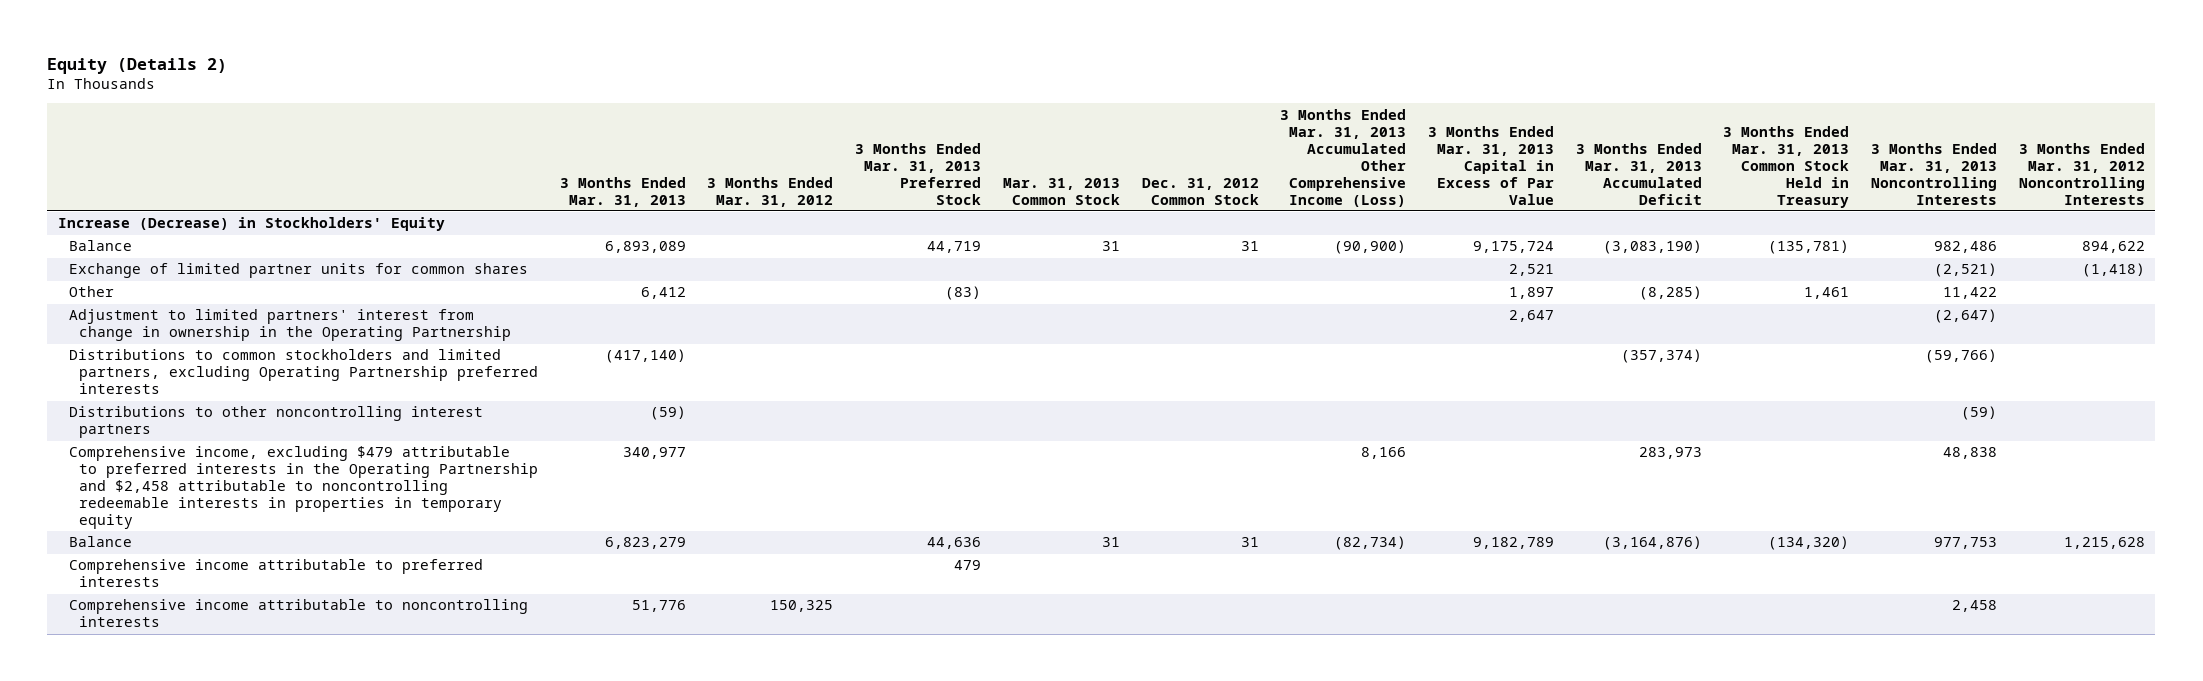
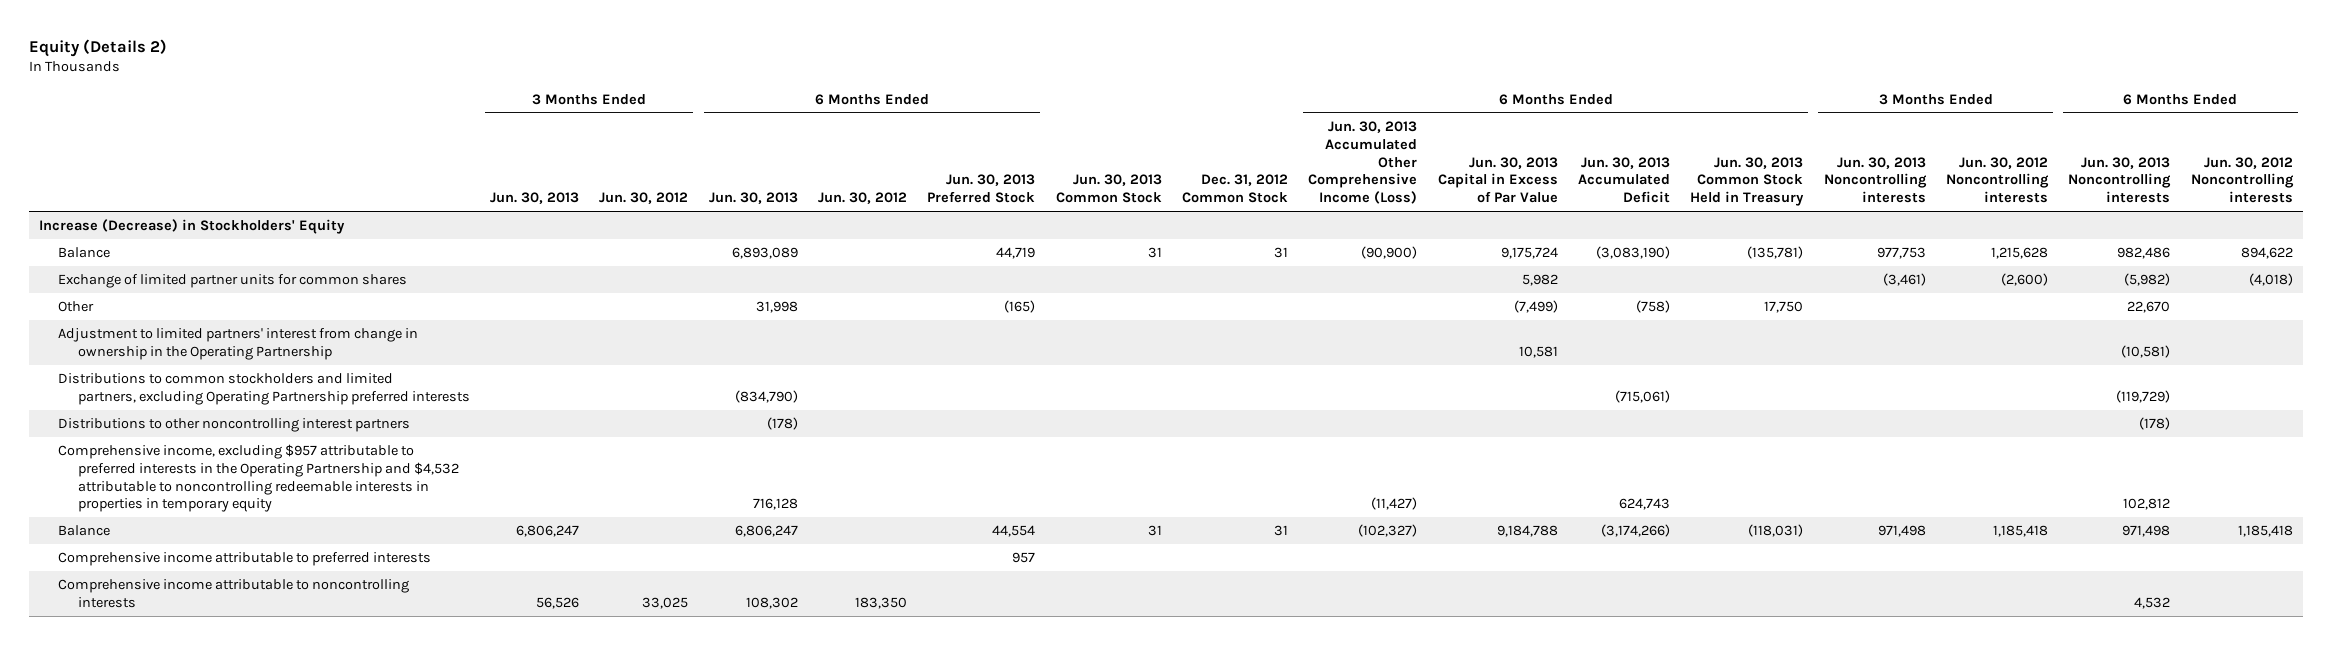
- | 3 Months Ended Mar. 31, 2013 | 3 Months Ended Mar. 31, 2012 | 3 Months Ended Mar. 31, 2013 Preferred Stock | Mar. 31, 2013 Common Stock | Dec. 31, 2012 Common Stock | 3 Months Ended Mar. 31, 2013 Accumulated Other Comprehensive Income (Loss) | 3 Months Ended Mar. 31, 2013 Capital in Excess of Par Value | 3 Months Ended Mar. 31, 2013 Accumulated Deficit | 3 Months Ended Mar. 31, 2013 Common Stock Held in Treasury | 3 Months Ended Mar. 31, 2013 Noncontrolling Interests | 3 Months Ended Mar. 31, 2012 Noncontrolling Interests
+ | 3 Months Ended Jun. 30, 2013 | 3 Months Ended Jun. 30, 2012 | 6 Months Ended Jun. 30, 2013 | 6 Months Ended Jun. 30, 2012 | 6 Months Ended Jun. 30, 2013 Preferred Stock | Jun. 30, 2013 Common Stock | Dec. 31, 2012 Common Stock | 6 Months Ended Jun. 30, 2013 Accumulated Other Comprehensive Income (Loss) | 6 Months Ended Jun. 30, 2013 Capital in Excess of Par Value | 6 Months Ended Jun. 30, 2013 Accumulated Deficit | 6 Months Ended Jun. 30, 2013 Common Stock Held in Treasury | 3 Months Ended Jun. 30, 2013 Noncontrolling interests | 3 Months Ended Jun. 30, 2012 Noncontrolling interests | 6 Months Ended Jun. 30, 2013 Noncontrolling interests | 6 Months Ended Jun. 30, 2012 Noncontrolling interests
- Comprehensive income, excluding $479 attributable to preferred interests in the Operating Partnership and $2,458 attributable to noncontrolling redeemable interests in properties in temporary equity | 340,977 | | | | | 8,166 | | 283,973 | | 48,838 |
+ Comprehensive income, excluding $957 attributable to preferred interests in the Operating Partnership and $4,532 attributable to noncontrolling redeemable interests in properties in temporary equity | | | 716,128 | | | | | (11,427) | | 624,743 | | | | 102,812 |

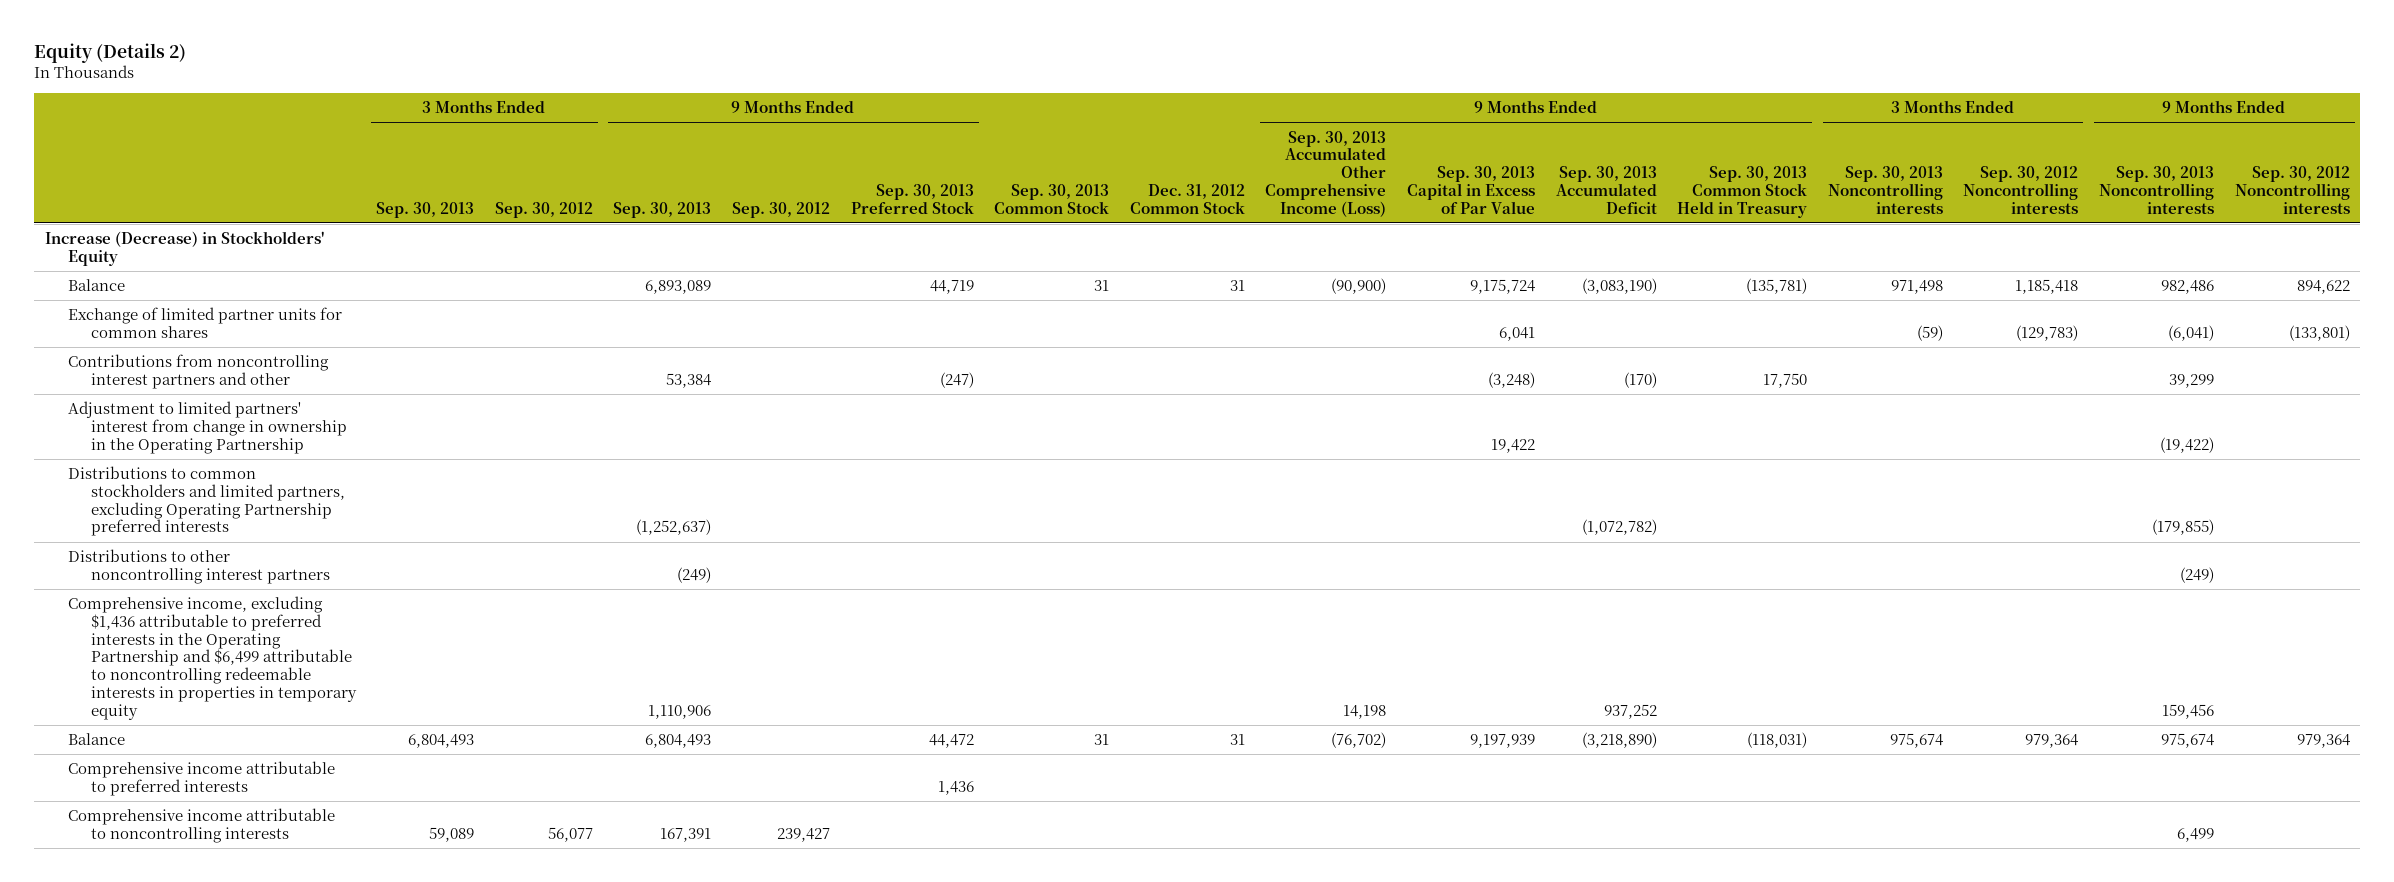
- | 3 Months Ended Jun. 30, 2013 | 3 Months Ended Jun. 30, 2012 | 6 Months Ended Jun. 30, 2013 | 6 Months Ended Jun. 30, 2012 | 6 Months Ended Jun. 30, 2013 Preferred Stock | Jun. 30, 2013 Common Stock | Dec. 31, 2012 Common Stock | 6 Months Ended Jun. 30, 2013 Accumulated Other Comprehensive Income (Loss) | 6 Months Ended Jun. 30, 2013 Capital in Excess of Par Value | 6 Months Ended Jun. 30, 2013 Accumulated Deficit | 6 Months Ended Jun. 30, 2013 Common Stock Held in Treasury | 3 Months Ended Jun. 30, 2013 Noncontrolling interests | 3 Months Ended Jun. 30, 2012 Noncontrolling interests | 6 Months Ended Jun. 30, 2013 Noncontrolling interests | 6 Months Ended Jun. 30, 2012 Noncontrolling interests
+ | 3 Months Ended Sep. 30, 2013 | 3 Months Ended Sep. 30, 2012 | 9 Months Ended Sep. 30, 2013 | 9 Months Ended Sep. 30, 2012 | 9 Months Ended Sep. 30, 2013 Preferred Stock | Sep. 30, 2013 Common Stock | Dec. 31, 2012 Common Stock | 9 Months Ended Sep. 30, 2013 Accumulated Other Comprehensive Income (Loss) | 9 Months Ended Sep. 30, 2013 Capital in Excess of Par Value | 9 Months Ended Sep. 30, 2013 Accumulated Deficit | 9 Months Ended Sep. 30, 2013 Common Stock Held in Treasury | 3 Months Ended Sep. 30, 2013 Noncontrolling interests | 3 Months Ended Sep. 30, 2012 Noncontrolling interests | 9 Months Ended Sep. 30, 2013 Noncontrolling interests | 9 Months Ended Sep. 30, 2012 Noncontrolling interests
- Other | | | 31,998 | | (165) | | | | (7,499) | (758) | 17,750 | | | 22,670 |
+ Contributions from noncontrolling interest partners and other | | | 53,384 | | (247) | | | | (3,248) | (170) | 17,750 | | | 39,299 |
- Comprehensive income, excluding $957 attributable to preferred interests in the Operating Partnership and $4,532 attributable to noncontrolling redeemable interests in properties in temporary equity | | | 716,128 | | | | | (11,427) | | 624,743 | | | | 102,812 |
+ Comprehensive income, excluding $1,436 attributable to preferred interests in the Operating Partnership and $6,499 attributable to noncontrolling redeemable interests in properties in temporary equity | | | 1,110,906 | | | | | 14,198 | | 937,252 | | | | 159,456 |

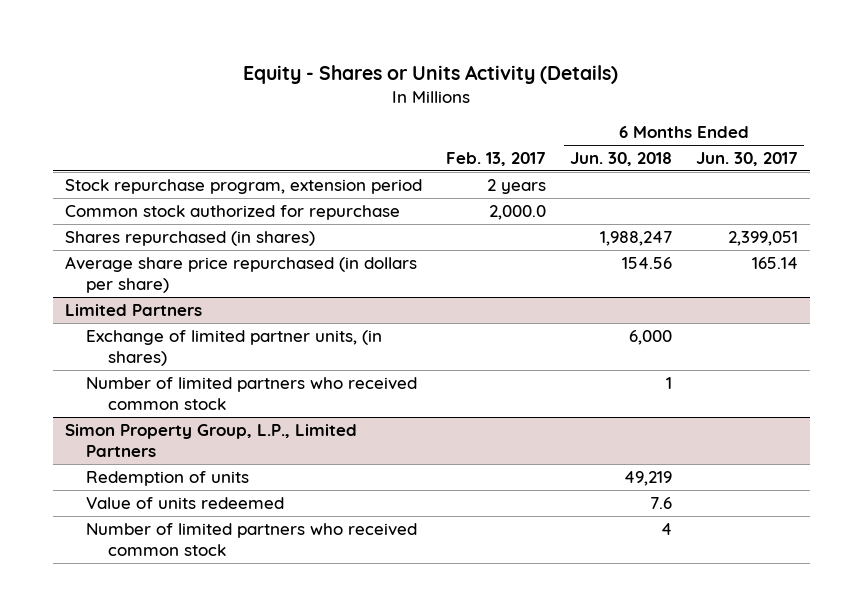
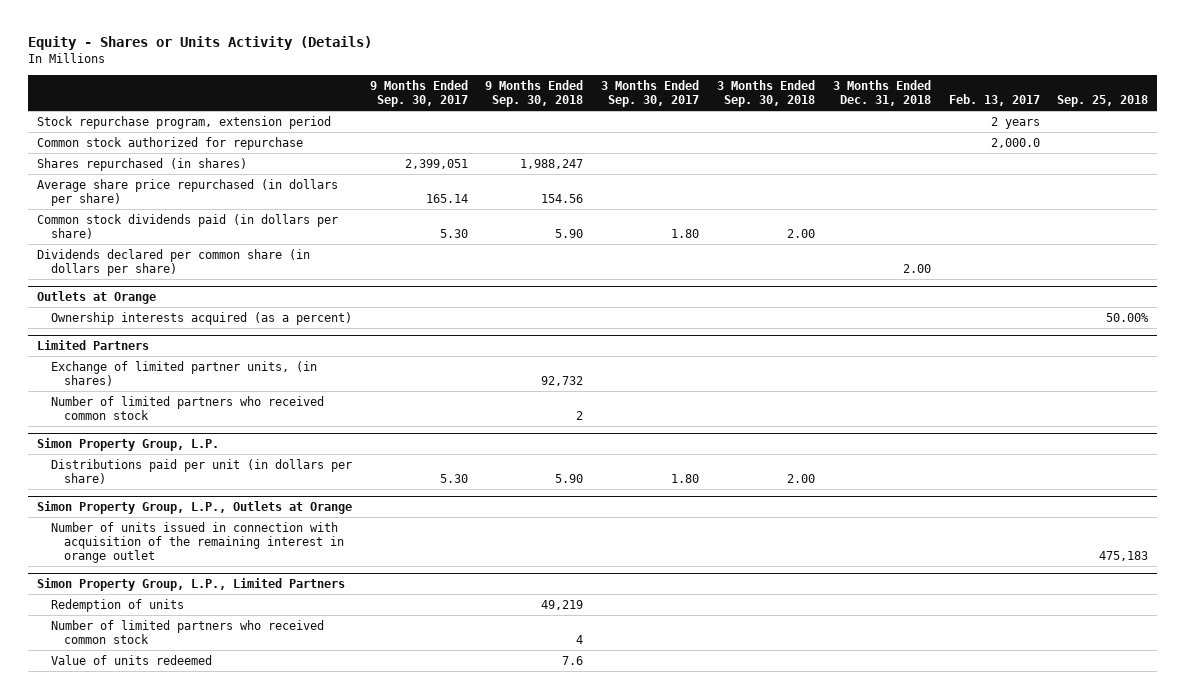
- | Feb. 13, 2017 | 6 Months Ended Jun. 30, 2018 | 6 Months Ended Jun. 30, 2017
+ | 9 Months Ended Sep. 30, 2017 | 9 Months Ended Sep. 30, 2018 | 3 Months Ended Sep. 30, 2017 | 3 Months Ended Sep. 30, 2018 | 3 Months Ended Dec. 31, 2018 | Feb. 13, 2017 | Sep. 25, 2018
+ Common stock dividends paid (in dollars per share) | 5.30 | 5.90 | 1.80 | 2.00 | | |
+ Dividends declared per common share (in dollars per share) | | | | | 2.00 | |
+ Outlets at Orange
+ Ownership interests acquired (as a percent) | | | | | | | 50.00%
+ Simon Property Group, L.P.
+ Distributions paid per unit (in dollars per share) | 5.30 | 5.90 | 1.80 | 2.00 | | |
+ Simon Property Group, L.P., Outlets at Orange
+ Number of units issued in connection with acquisition of the remaining interest in orange outlet | | | | | | | 475,183
@ Simon Property Group, L.P., Limited Partners
moved down: Value of units redeemed | | 7.6 | | | | |

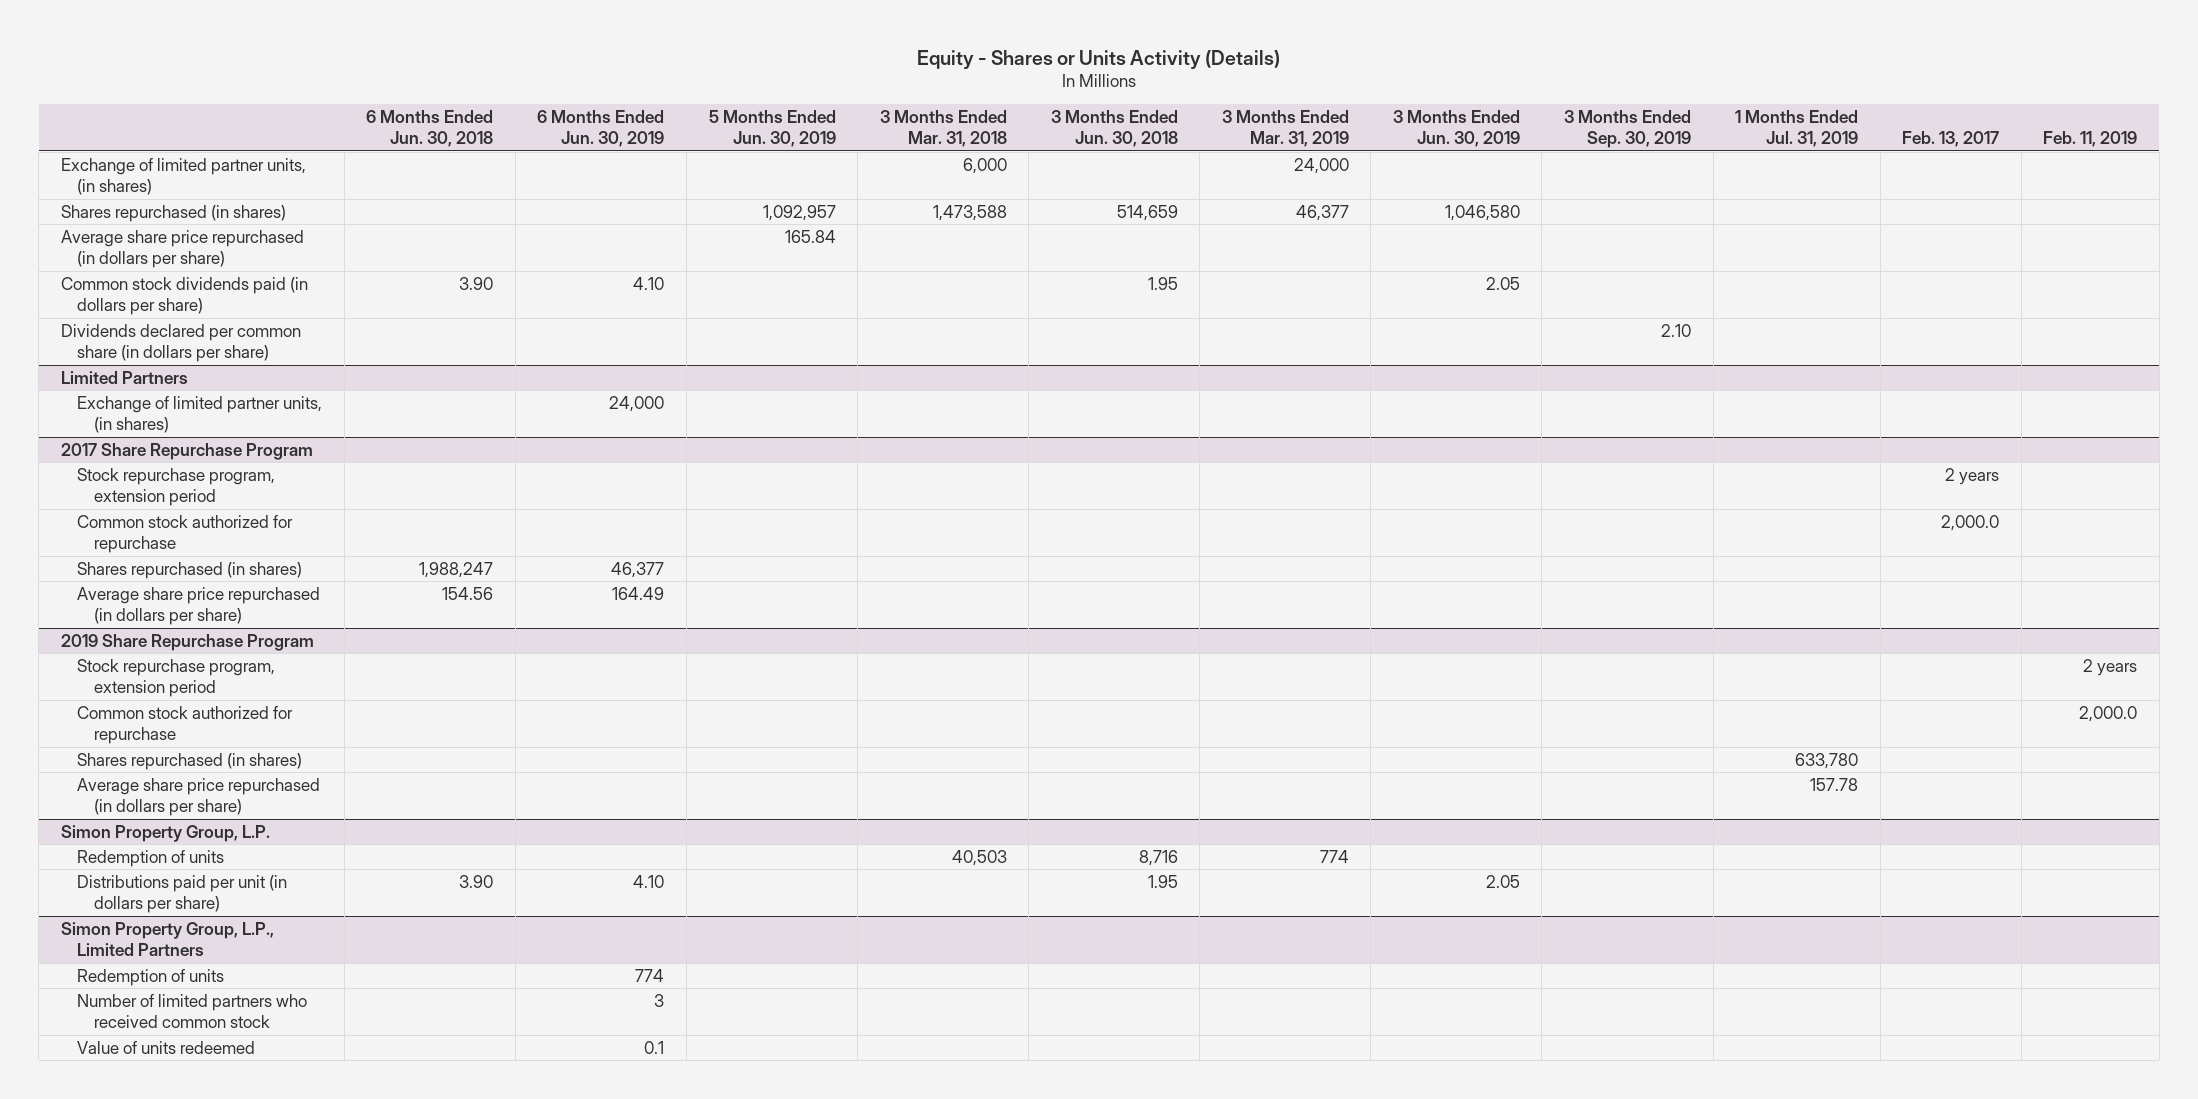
- | 9 Months Ended Sep. 30, 2017 | 9 Months Ended Sep. 30, 2018 | 3 Months Ended Sep. 30, 2017 | 3 Months Ended Sep. 30, 2018 | 3 Months Ended Dec. 31, 2018 | Feb. 13, 2017 | Sep. 25, 2018
+ | 6 Months Ended Jun. 30, 2018 | 6 Months Ended Jun. 30, 2019 | 5 Months Ended Jun. 30, 2019 | 3 Months Ended Mar. 31, 2018 | 3 Months Ended Jun. 30, 2018 | 3 Months Ended Mar. 31, 2019 | 3 Months Ended Jun. 30, 2019 | 3 Months Ended Sep. 30, 2019 | 1 Months Ended Jul. 31, 2019 | Feb. 13, 2017 | Feb. 11, 2019
- Stock repurchase program, extension period | | | | | | 2 years |
- Common stock authorized for repurchase | | | | | | 2,000.0 |
+ Exchange of limited partner units, (in shares) | | | | 6,000 | | 24,000 | | | | |
- Outlets at Orange
- Ownership interests acquired (as a percent) | | | | | | | 50.00%
@ Limited Partners
- Number of limited partners who received common stock | | 2 | | | | |
+ 2017 Share Repurchase Program
+ Stock repurchase program, extension period | | | | | | | | | | 2 years |
+ Common stock authorized for repurchase | | | | | | | | | | 2,000.0 |
+ Shares repurchased (in shares) | 1,988,247 | 46,377 | | | | | | | | |
+ Average share price repurchased (in dollars per share) | 154.56 | 164.49 | | | | | | | | |
+ 2019 Share Repurchase Program
+ Stock repurchase program, extension period | | | | | | | | | | | 2 years
+ Common stock authorized for repurchase | | | | | | | | | | | 2,000.0
+ Shares repurchased (in shares) | | | | | | | | | 633,780 | |
+ Average share price repurchased (in dollars per share) | | | | | | | | | 157.78 | |
@ Simon Property Group, L.P.
+ Redemption of units | | | | 40,503 | 8,716 | 774 | | | | |
- Simon Property Group, L.P., Outlets at Orange
- Number of units issued in connection with acquisition of the remaining interest in orange outlet | | | | | | | 475,183

